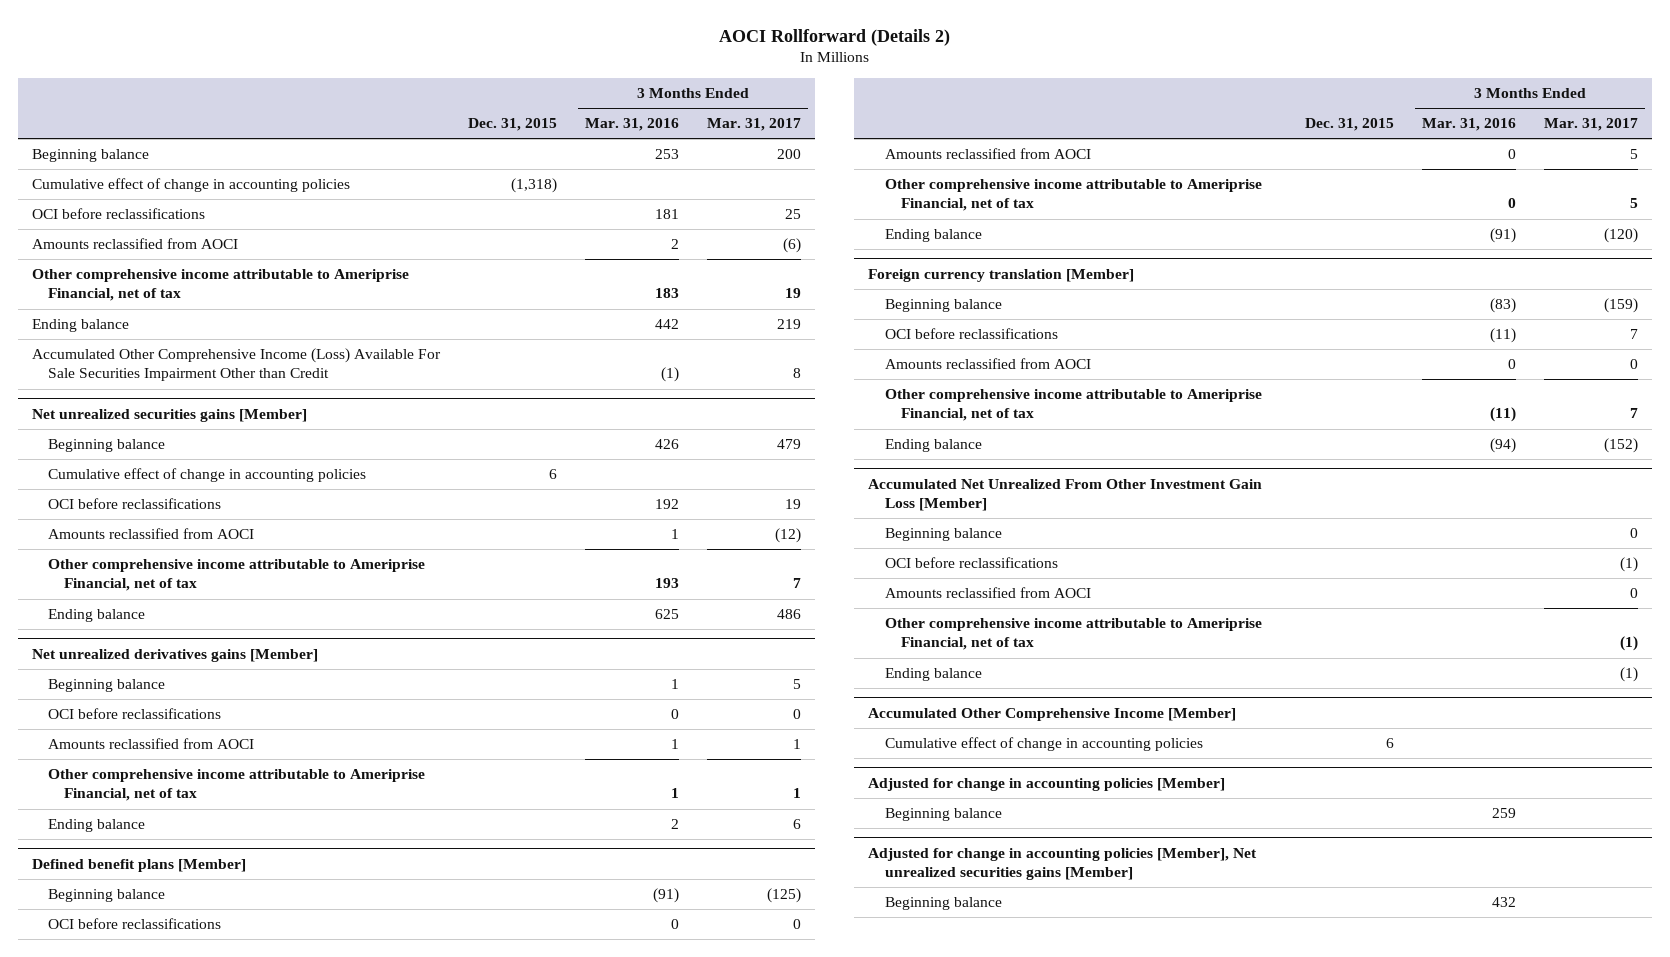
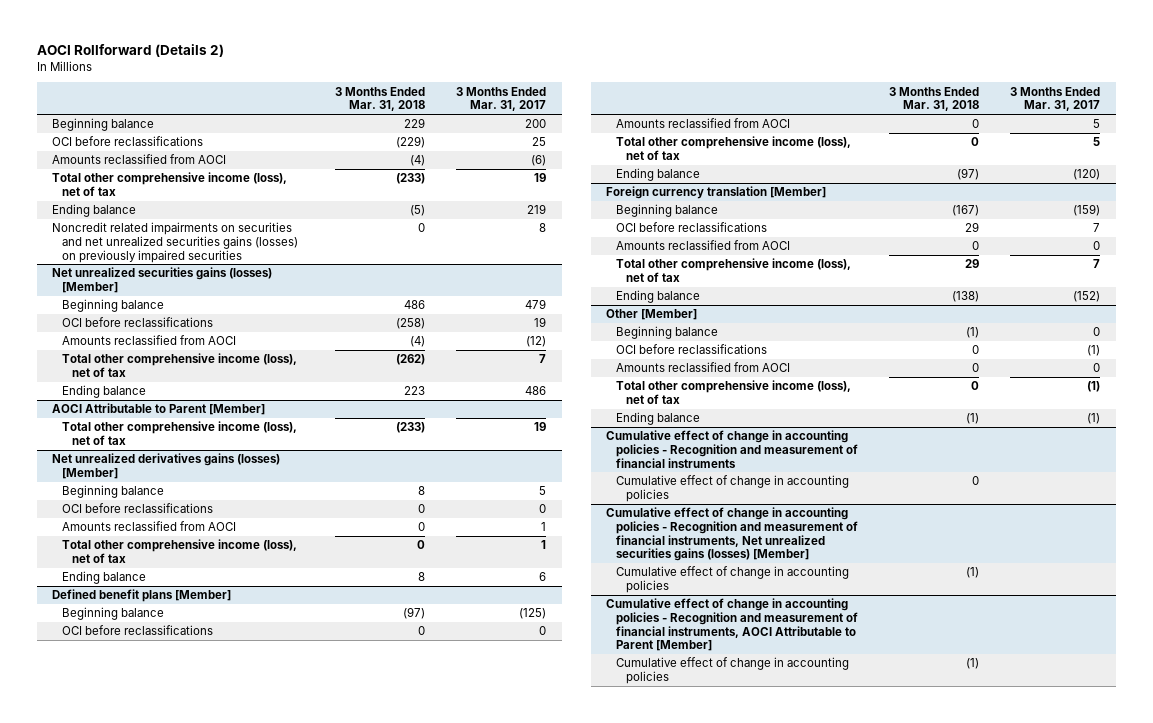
- | Dec. 31, 2015 | 3 Months Ended Mar. 31, 2016 | 3 Months Ended Mar. 31, 2017
+ | 3 Months Ended Mar. 31, 2018 | 3 Months Ended Mar. 31, 2017
- Cumulative effect of change in accounting policies | (1,318) | |
- Other comprehensive income attributable to Ameriprise Financial, net of tax | | 183 | 19
+ Total other comprehensive income (loss), net of tax | (233) | 19
- Accumulated Other Comprehensive Income (Loss) Available For Sale Securities Impairment Other than Credit | | (1) | 8
- Net unrealized securities gains [Member]
+ Noncredit related impairments on securities and net unrealized securities gains (losses) on previously impaired securities | 0 | 8
+ Net unrealized securities gains (losses) [Member]
- Cumulative effect of change in accounting policies | 6 | |
- Other comprehensive income attributable to Ameriprise Financial, net of tax | | 193 | 7
+ Total other comprehensive income (loss), net of tax | (262) | 7
- Net unrealized derivatives gains [Member]
+ AOCI Attributable to Parent [Member]
+ Total other comprehensive income (loss), net of tax | (233) | 19
+ Net unrealized derivatives gains (losses) [Member]
- Other comprehensive income attributable to Ameriprise Financial, net of tax | | 1 | 1
+ Total other comprehensive income (loss), net of tax | 0 | 1
@ Defined benefit plans [Member]
- Other comprehensive income attributable to Ameriprise Financial, net of tax | | 0 | 5
+ Total other comprehensive income (loss), net of tax | 0 | 5
@ Foreign currency translation [Member]
- Other comprehensive income attributable to Ameriprise Financial, net of tax | | (11) | 7
+ Total other comprehensive income (loss), net of tax | 29 | 7
- Accumulated Net Unrealized From Other Investment Gain Loss [Member]
+ Other [Member]
- Other comprehensive income attributable to Ameriprise Financial, net of tax | | | (1)
+ Total other comprehensive income (loss), net of tax | 0 | (1)
- Accumulated Other Comprehensive Income [Member]
+ Cumulative effect of change in accounting policies - Recognition and measurement of financial instruments
- Adjusted for change in accounting policies [Member]
- Beginning balance | | 259 |
- Adjusted for change in accounting policies [Member], Net unrealized securities gains [Member]
- Beginning balance | | 432 |
+ Cumulative effect of change in accounting policies - Recognition and measurement of financial instruments, Net unrealized securities gains (losses) [Member]
+ Cumulative effect of change in accounting policies | (1) |
+ Cumulative effect of change in accounting policies - Recognition and measurement of financial instruments, AOCI Attributable to Parent [Member]
+ Cumulative effect of change in accounting policies | (1) |

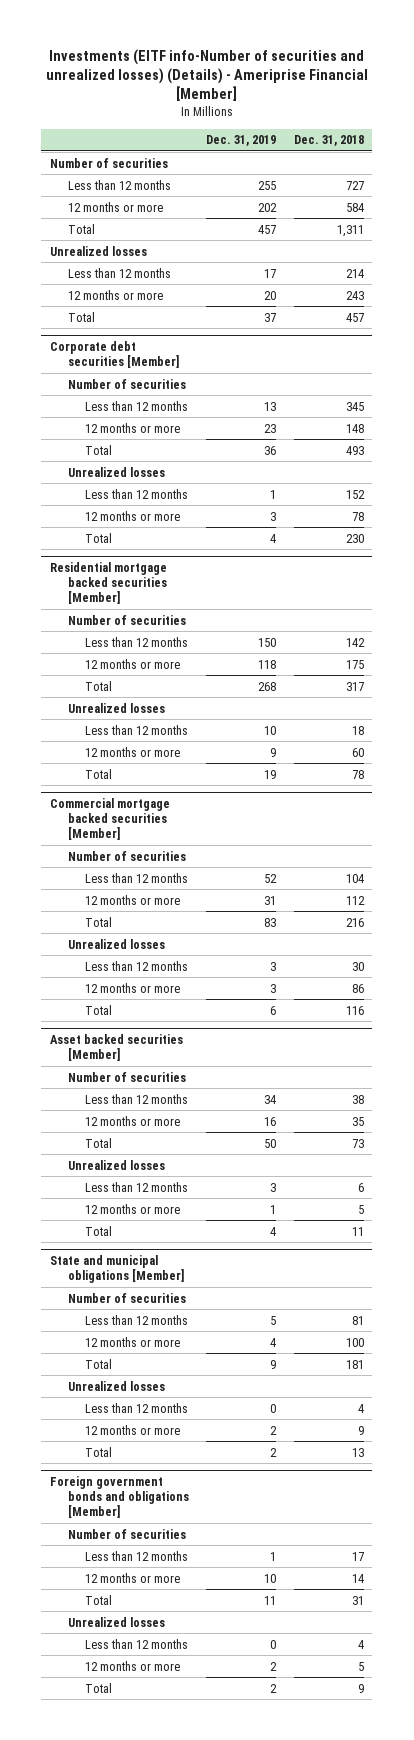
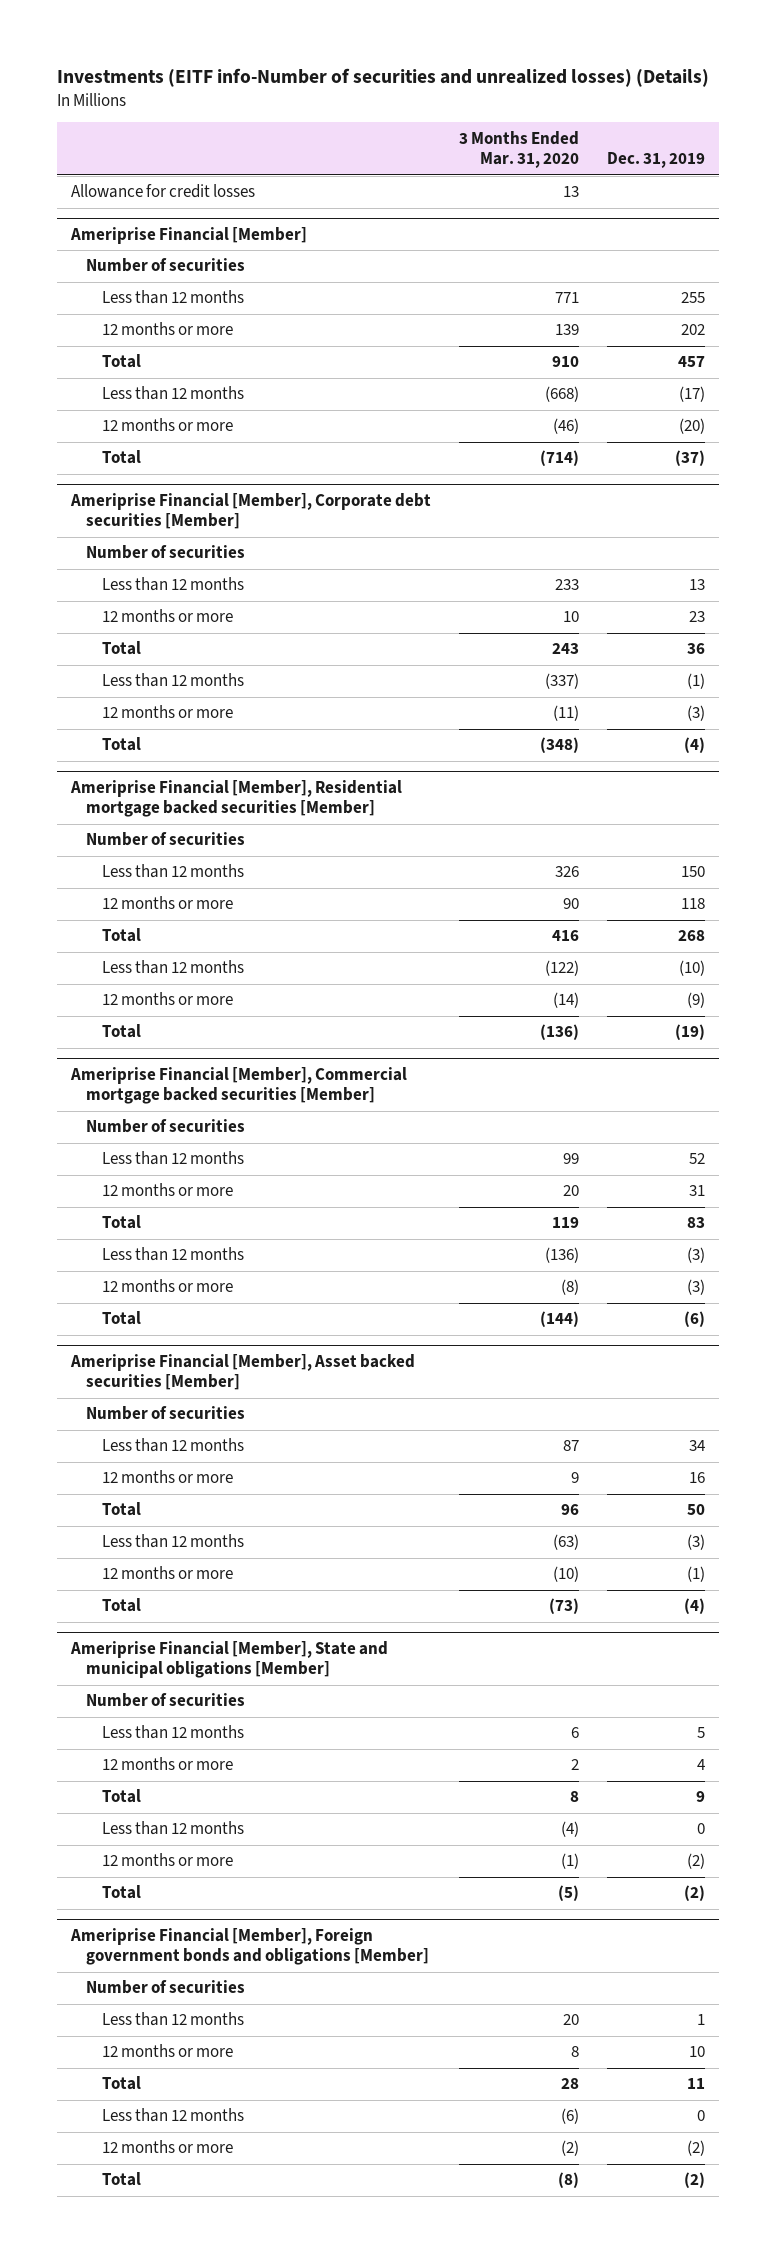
- Investments (EITF info-Number of securities and unrealized losses) (Details) - Ameriprise Financial [Member]
+ Investments (EITF info-Number of securities and unrealized losses) (Details)
- | Dec. 31, 2019 | Dec. 31, 2018
+ | 3 Months Ended Mar. 31, 2020 | Dec. 31, 2019
+ Allowance for credit losses | 13 |
+ Ameriprise Financial [Member]
- Unrealized losses
- Less than 12 months | 17 | 214
- 12 months or more | 20 | 243
- Total | 37 | 457
- Corporate debt securities [Member]
+ Less than 12 months | (668) | (17)
+ 12 months or more | (46) | (20)
+ Total | (714) | (37)
+ Ameriprise Financial [Member], Corporate debt securities [Member]
- Unrealized losses
- Less than 12 months | 1 | 152
- 12 months or more | 3 | 78
- Total | 4 | 230
- Residential mortgage backed securities [Member]
+ Less than 12 months | (337) | (1)
+ 12 months or more | (11) | (3)
+ Total | (348) | (4)
+ Ameriprise Financial [Member], Residential mortgage backed securities [Member]
- Unrealized losses
- Less than 12 months | 10 | 18
- 12 months or more | 9 | 60
- Total | 19 | 78
- Commercial mortgage backed securities [Member]
+ Less than 12 months | (122) | (10)
+ 12 months or more | (14) | (9)
+ Total | (136) | (19)
+ Ameriprise Financial [Member], Commercial mortgage backed securities [Member]
- Unrealized losses
- Less than 12 months | 3 | 30
- 12 months or more | 3 | 86
- Total | 6 | 116
- Asset backed securities [Member]
+ Less than 12 months | (136) | (3)
+ 12 months or more | (8) | (3)
+ Total | (144) | (6)
+ Ameriprise Financial [Member], Asset backed securities [Member]
- Unrealized losses
- Less than 12 months | 3 | 6
- 12 months or more | 1 | 5
- Total | 4 | 11
- State and municipal obligations [Member]
+ Less than 12 months | (63) | (3)
+ 12 months or more | (10) | (1)
+ Total | (73) | (4)
+ Ameriprise Financial [Member], State and municipal obligations [Member]
- Unrealized losses
- 12 months or more | 2 | 9
- Total | 2 | 13
- Foreign government bonds and obligations [Member]
+ 12 months or more | (1) | (2)
+ Total | (5) | (2)
+ Ameriprise Financial [Member], Foreign government bonds and obligations [Member]
- Unrealized losses
- 12 months or more | 2 | 5
- Total | 2 | 9
+ 12 months or more | (2) | (2)
+ Total | (8) | (2)

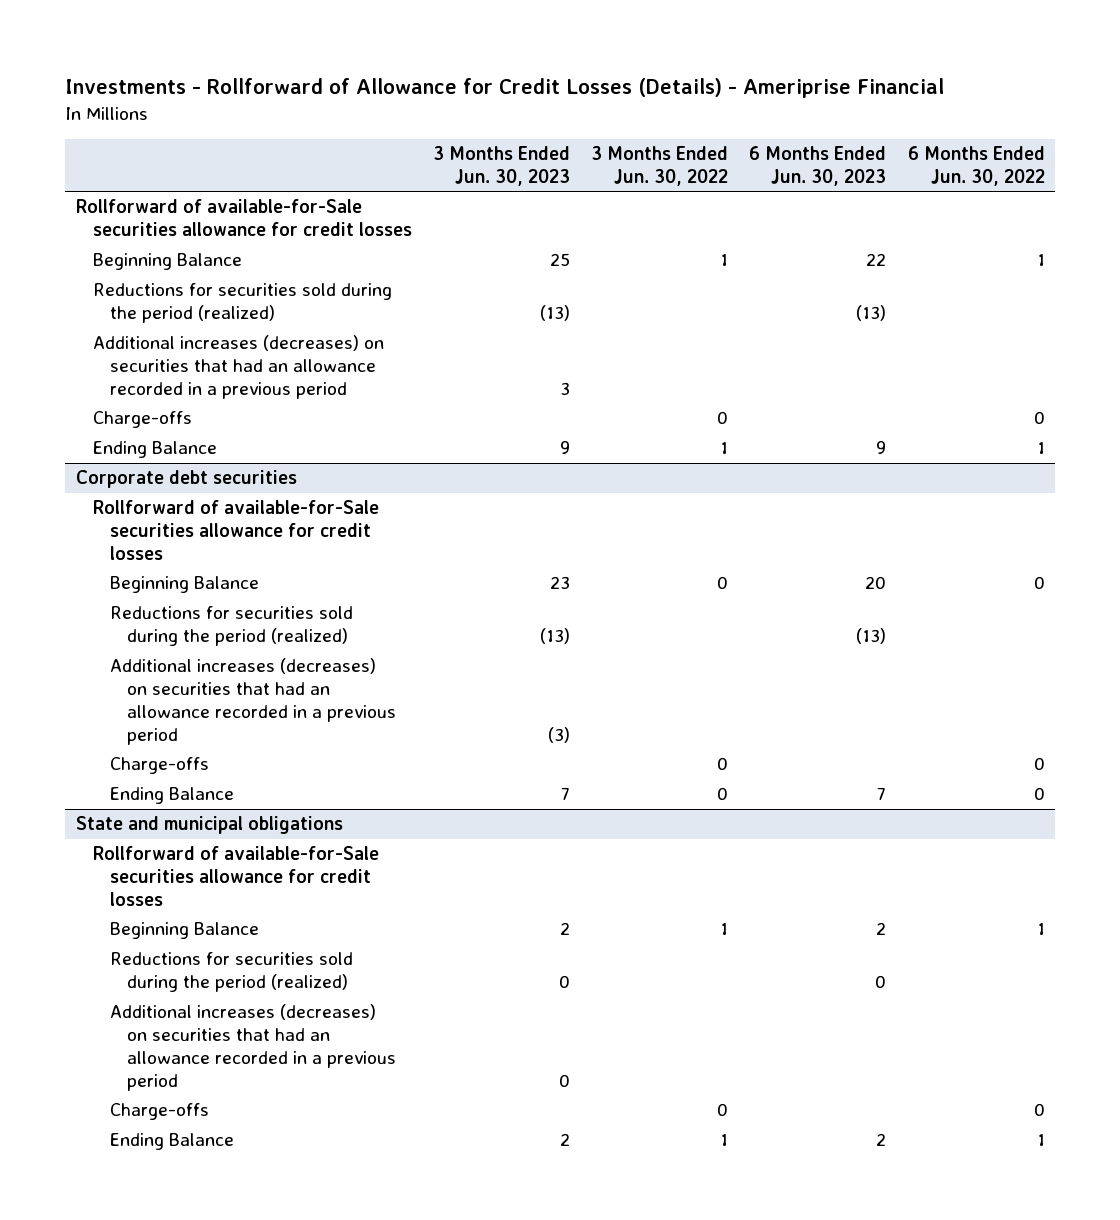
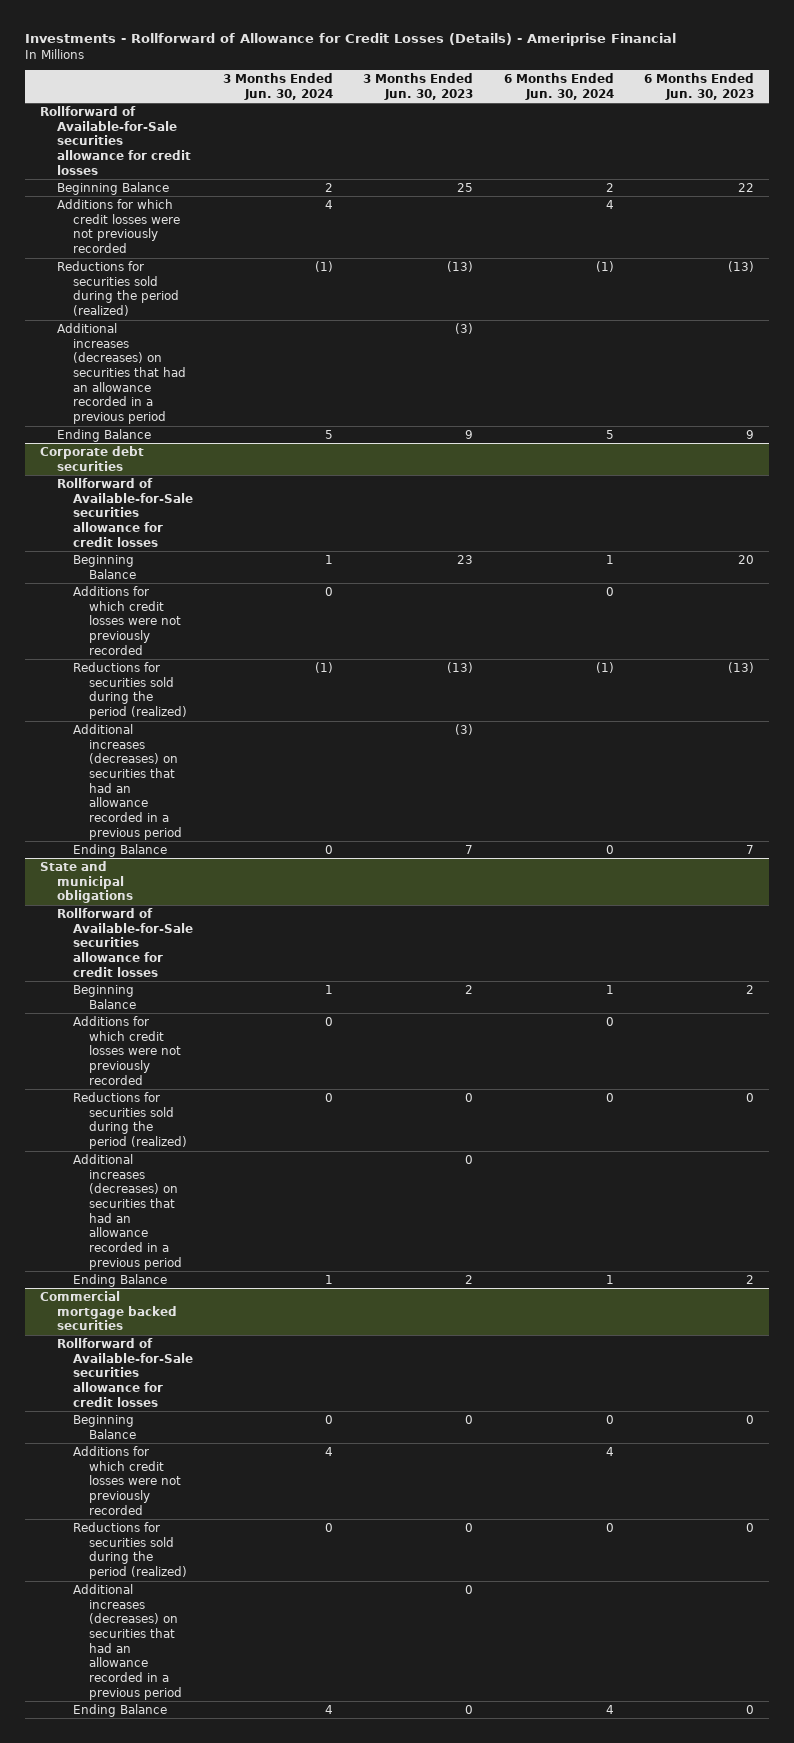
- | 3 Months Ended Jun. 30, 2023 | 3 Months Ended Jun. 30, 2022 | 6 Months Ended Jun. 30, 2023 | 6 Months Ended Jun. 30, 2022
+ | 3 Months Ended Jun. 30, 2024 | 3 Months Ended Jun. 30, 2023 | 6 Months Ended Jun. 30, 2024 | 6 Months Ended Jun. 30, 2023
- Rollforward of available-for-Sale securities allowance for credit losses
+ Rollforward of Available-for-Sale securities allowance for credit losses
+ Additions for which credit losses were not previously recorded | 4 | | 4 |
- Additional increases (decreases) on securities that had an allowance recorded in a previous period | 3 | | |
- Charge-offs | | 0 | | 0
+ Additional increases (decreases) on securities that had an allowance recorded in a previous period | | (3) | |
@ Corporate debt securities
- Rollforward of available-for-Sale securities allowance for credit losses
+ Rollforward of Available-for-Sale securities allowance for credit losses
+ Additions for which credit losses were not previously recorded | 0 | | 0 |
- Charge-offs | | 0 | | 0
@ State and municipal obligations
- Rollforward of available-for-Sale securities allowance for credit losses
+ Rollforward of Available-for-Sale securities allowance for credit losses
+ Additions for which credit losses were not previously recorded | 0 | | 0 |
- Charge-offs | | 0 | | 0
+ Commercial mortgage backed securities
+ Rollforward of Available-for-Sale securities allowance for credit losses
+ Beginning Balance | 0 | 0 | 0 | 0
+ Additions for which credit losses were not previously recorded | 4 | | 4 |
+ Reductions for securities sold during the period (realized) | 0 | 0 | 0 | 0
+ Additional increases (decreases) on securities that had an allowance recorded in a previous period | | 0 | |
+ Ending Balance | 4 | 0 | 4 | 0

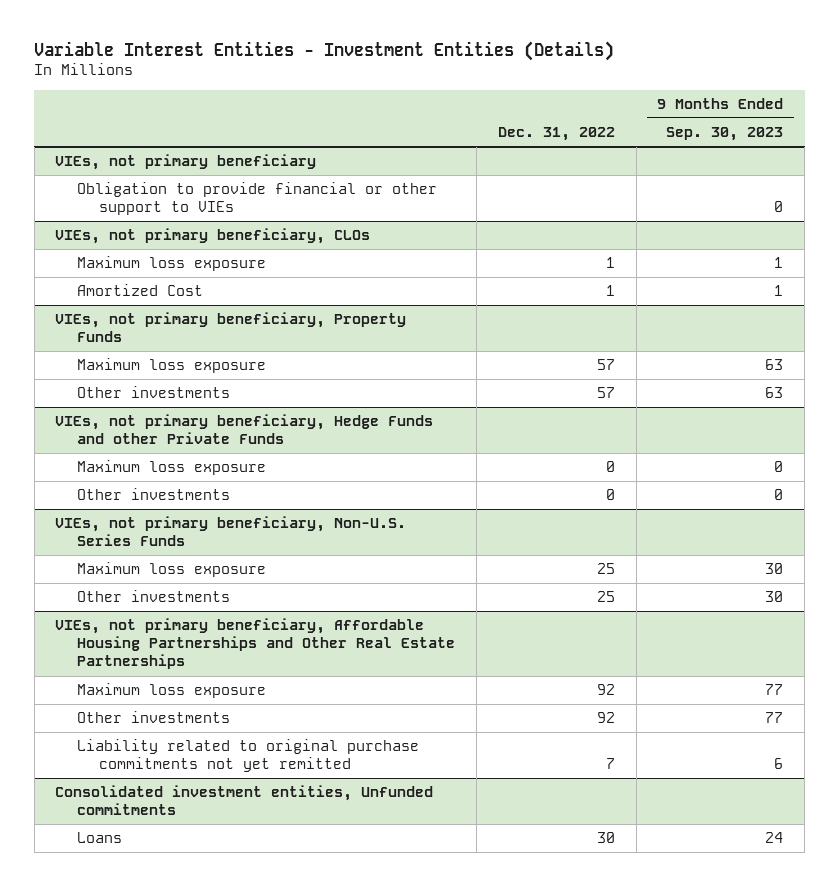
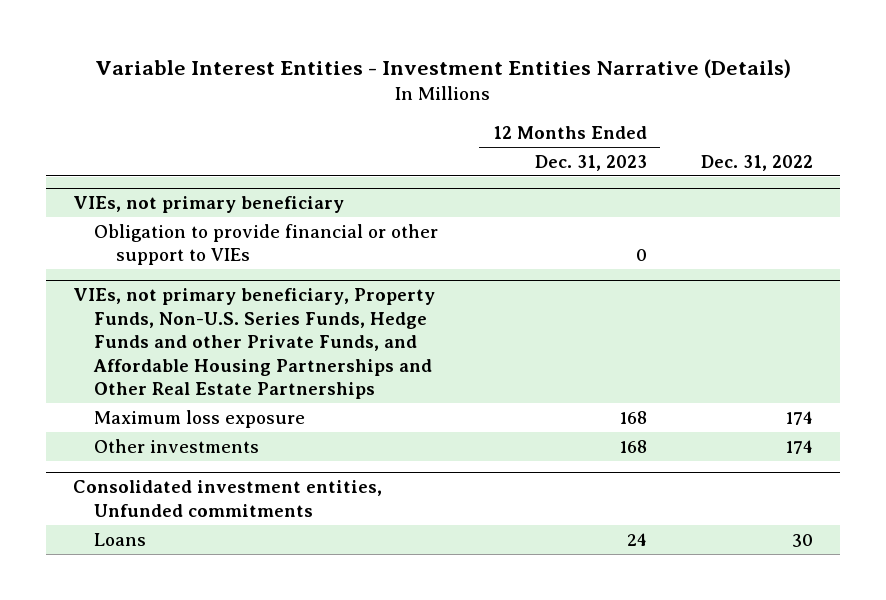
- Variable Interest Entities - Investment Entities (Details)
+ Variable Interest Entities - Investment Entities Narrative (Details)
- | Dec. 31, 2022 | 9 Months Ended Sep. 30, 2023
+ | 12 Months Ended Dec. 31, 2023 | Dec. 31, 2022
- VIEs, not primary beneficiary, CLOs
- Maximum loss exposure | 1 | 1
- Amortized Cost | 1 | 1
- VIEs, not primary beneficiary, Property Funds
- Maximum loss exposure | 57 | 63
- Other investments | 57 | 63
- VIEs, not primary beneficiary, Hedge Funds and other Private Funds
- Maximum loss exposure | 0 | 0
- Other investments | 0 | 0
- VIEs, not primary beneficiary, Non-U.S. Series Funds
- Maximum loss exposure | 25 | 30
- Other investments | 25 | 30
- VIEs, not primary beneficiary, Affordable Housing Partnerships and Other Real Estate Partnerships
- Maximum loss exposure | 92 | 77
- Other investments | 92 | 77
- Liability related to original purchase commitments not yet remitted | 7 | 6
+ VIEs, not primary beneficiary, Property Funds, Non-U.S. Series Funds, Hedge Funds and other Private Funds, and Affordable Housing Partnerships and Other Real Estate Partnerships
+ Maximum loss exposure | 168 | 174
+ Other investments | 168 | 174

